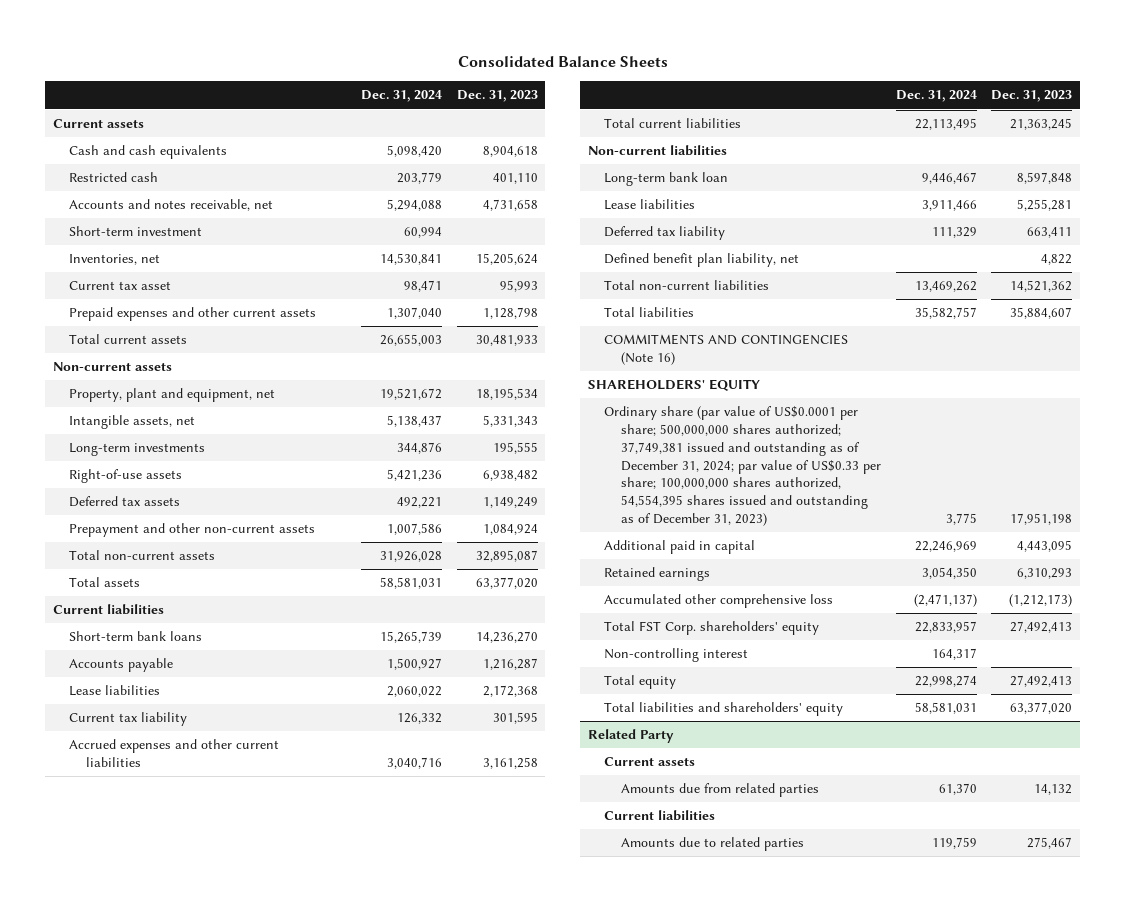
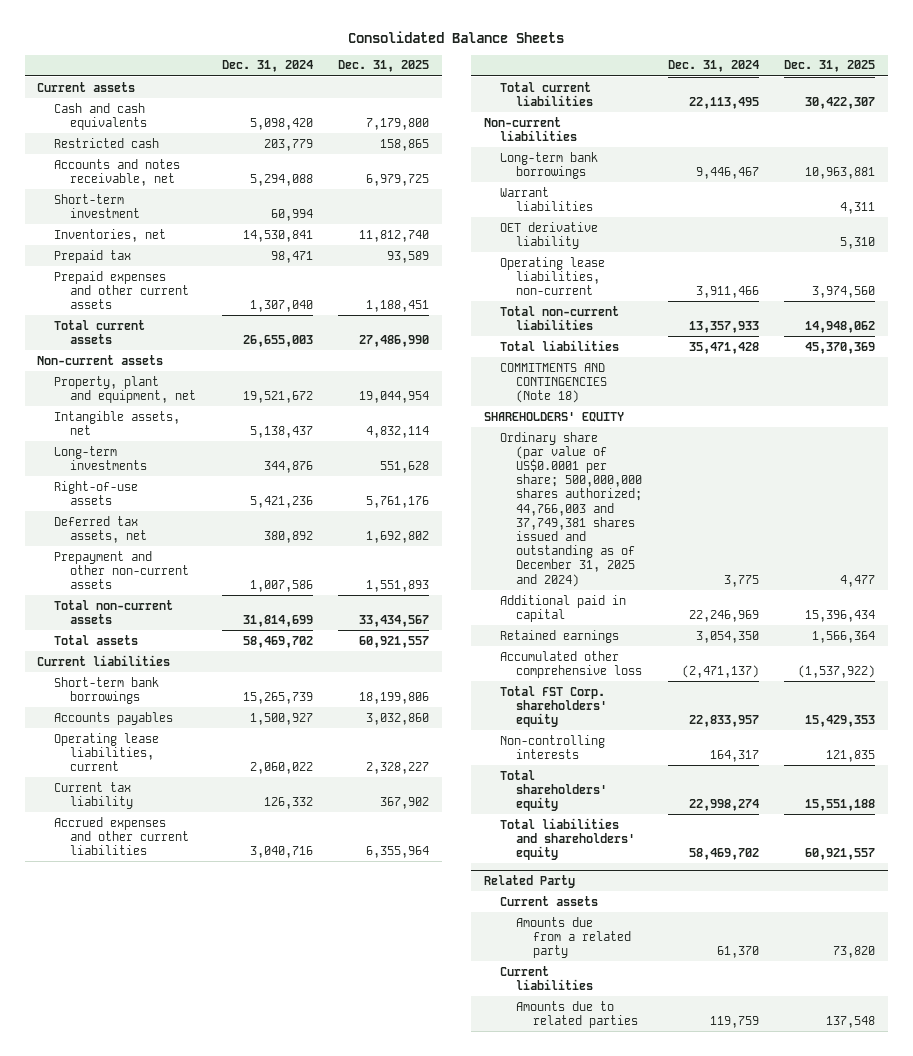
- | Dec. 31, 2024 | Dec. 31, 2023
+ | Dec. 31, 2024 | Dec. 31, 2025
- Current tax asset | 98,471 | 95,993
+ Prepaid tax | 98,471 | 93,589
- Deferred tax assets | 492,221 | 1,149,249
+ Deferred tax assets, net | 380,892 | 1,692,802
- Total non-current assets | 31,926,028 | 32,895,087
- Total assets | 58,581,031 | 63,377,020
+ Total non-current assets | 31,814,699 | 33,434,567
+ Total assets | 58,469,702 | 60,921,557
- Short-term bank loans | 15,265,739 | 14,236,270
- Accounts payable | 1,500,927 | 1,216,287
- Lease liabilities | 2,060,022 | 2,172,368
+ Short-term bank borrowings | 15,265,739 | 18,199,806
+ Accounts payables | 1,500,927 | 3,032,860
+ Operating lease liabilities, current | 2,060,022 | 2,328,227
- Long-term bank loan | 9,446,467 | 8,597,848
- Lease liabilities | 3,911,466 | 5,255,281
- Deferred tax liability | 111,329 | 663,411
- Defined benefit plan liability, net | | 4,822
- Total non-current liabilities | 13,469,262 | 14,521,362
- Total liabilities | 35,582,757 | 35,884,607
- COMMITMENTS AND CONTINGENCIES (Note 16)
+ Long-term bank borrowings | 9,446,467 | 10,963,881
+ Warrant liabilities | | 4,311
+ OET derivative liability | | 5,310
+ Operating lease liabilities, non-current | 3,911,466 | 3,974,560
+ Total non-current liabilities | 13,357,933 | 14,948,062
+ Total liabilities | 35,471,428 | 45,370,369
+ COMMITMENTS AND CONTINGENCIES (Note 18)
- Ordinary share (par value of US$0.0001 per share; 500,000,000 shares authorized; 37,749,381 issued and outstanding as of December 31, 2024; par value of US$0.33 per share; 100,000,000 shares authorized, 54,554,395 shares issued and outstanding as of December 31, 2023) | 3,775 | 17,951,198
+ Ordinary share (par value of US$0.0001 per share; 500,000,000 shares authorized; 44,766,003 and 37,749,381 shares issued and outstanding as of December 31, 2025 and 2024) | 3,775 | 4,477
- Non-controlling interest | 164,317 |
- Total equity | 22,998,274 | 27,492,413
- Total liabilities and shareholders' equity | 58,581,031 | 63,377,020
+ Non-controlling interests | 164,317 | 121,835
+ Total shareholders' equity | 22,998,274 | 15,551,188
+ Total liabilities and shareholders' equity | 58,469,702 | 60,921,557
@ Related Party
- Amounts due from related parties | 61,370 | 14,132
+ Amounts due from a related party | 61,370 | 73,820

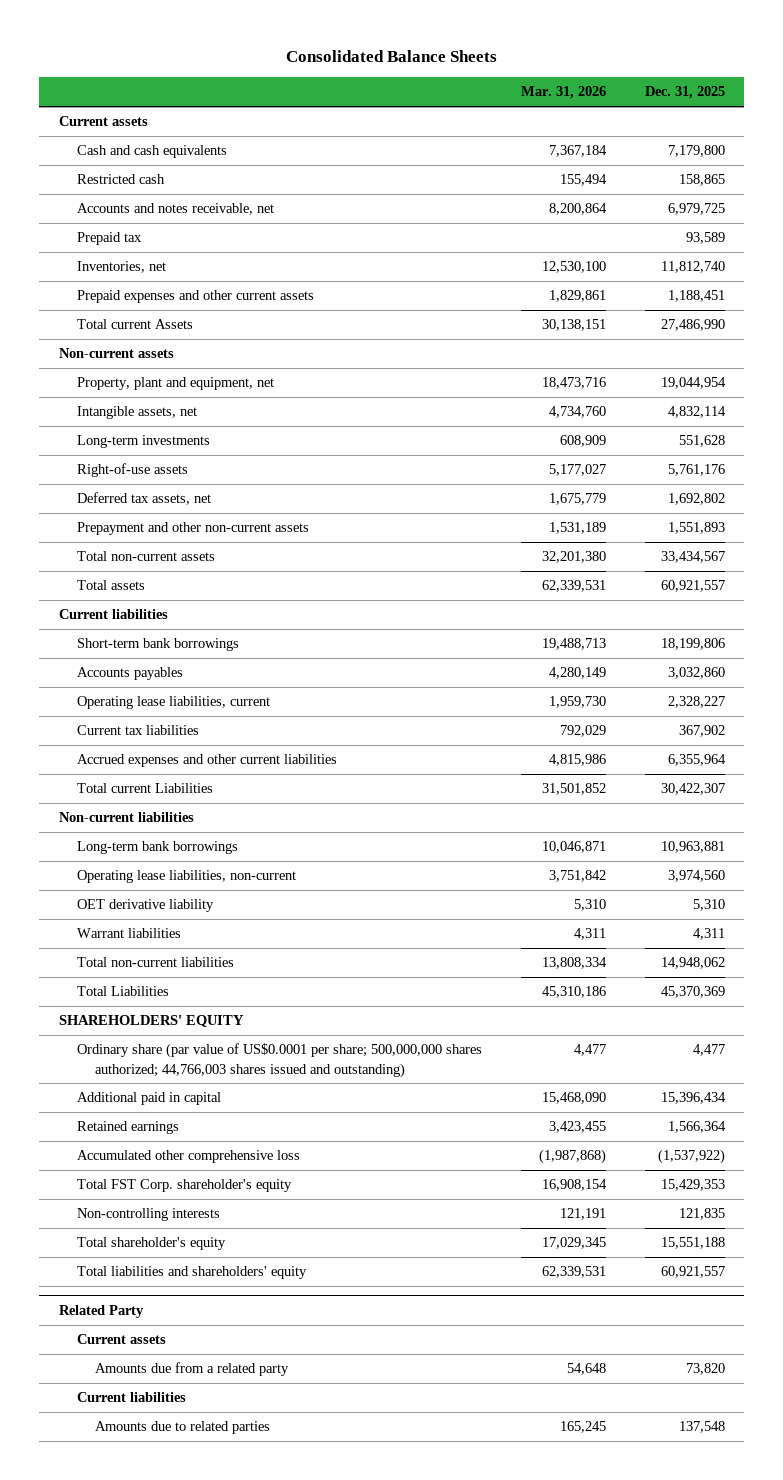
- | Dec. 31, 2024 | Dec. 31, 2025
+ | Mar. 31, 2026 | Dec. 31, 2025
- Short-term investment | 60,994 |
moved down: Inventories, net | 12,530,100 | 11,812,740
- Total current assets | 26,655,003 | 27,486,990
+ Total current Assets | 30,138,151 | 27,486,990
- Current tax liability | 126,332 | 367,902
+ Current tax liabilities | 792,029 | 367,902
- Total current liabilities | 22,113,495 | 30,422,307
+ Total current Liabilities | 31,501,852 | 30,422,307
moved down: OET derivative liability | 5,310 | 5,310
moved down: Warrant liabilities | 4,311 | 4,311
- Total liabilities | 35,471,428 | 45,370,369
- COMMITMENTS AND CONTINGENCIES (Note 18)
+ Total Liabilities | 45,310,186 | 45,370,369
- Ordinary share (par value of US$0.0001 per share; 500,000,000 shares authorized; 44,766,003 and 37,749,381 shares issued and outstanding as of December 31, 2025 and 2024) | 3,775 | 4,477
+ Ordinary share (par value of US$0.0001 per share; 500,000,000 shares authorized; 44,766,003 shares issued and outstanding) | 4,477 | 4,477
- Total FST Corp. shareholders' equity | 22,833,957 | 15,429,353
+ Total FST Corp. shareholder's equity | 16,908,154 | 15,429,353
- Total shareholders' equity | 22,998,274 | 15,551,188
+ Total shareholder's equity | 17,029,345 | 15,551,188

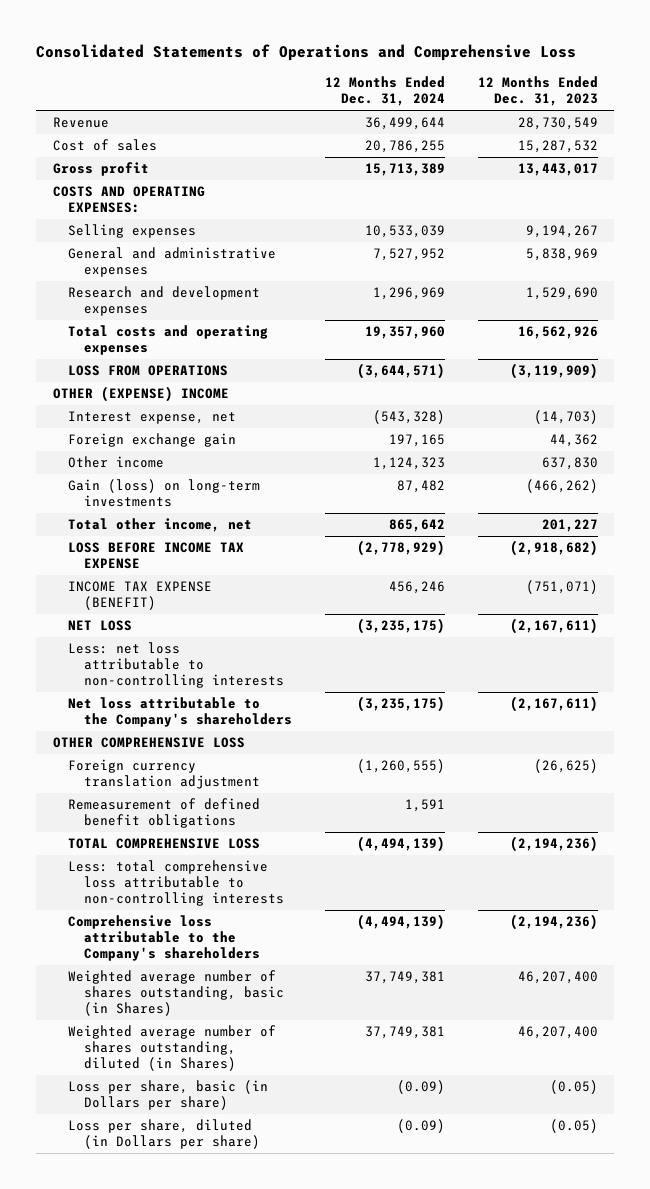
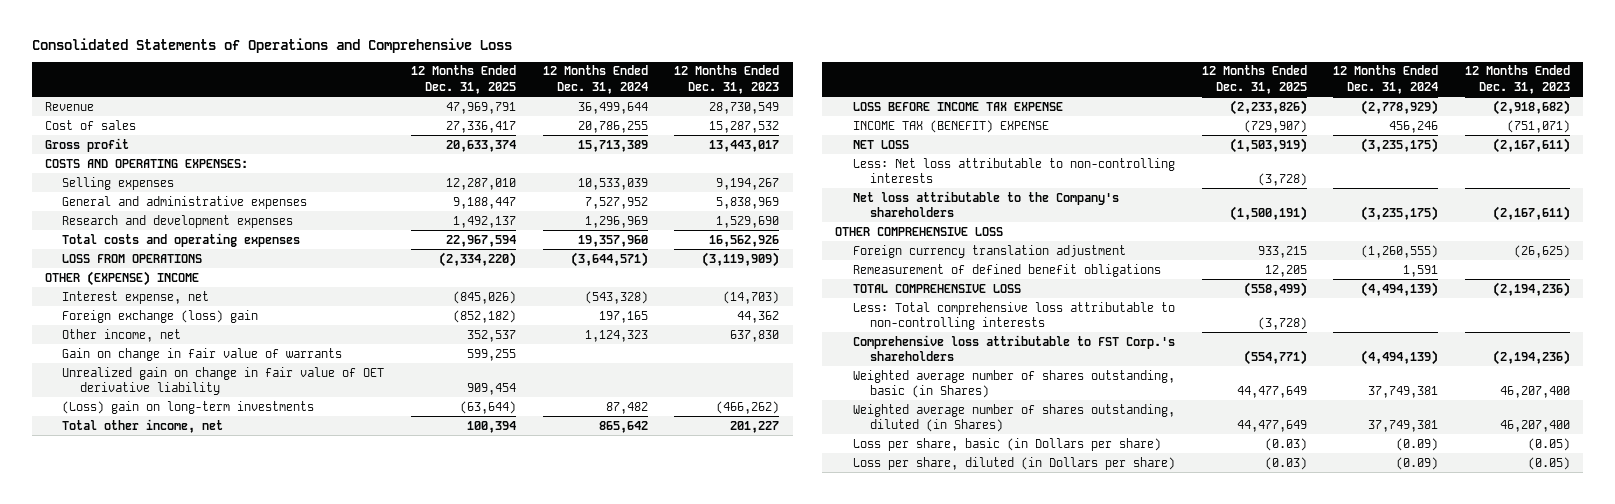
- | 12 Months Ended Dec. 31, 2024 | 12 Months Ended Dec. 31, 2023
+ | 12 Months Ended Dec. 31, 2025 | 12 Months Ended Dec. 31, 2024 | 12 Months Ended Dec. 31, 2023
- Foreign exchange gain | 197,165 | 44,362
- Other income | 1,124,323 | 637,830
- Gain (loss) on long-term investments | 87,482 | (466,262)
+ Foreign exchange (loss) gain | (852,182) | 197,165 | 44,362
+ Other income, net | 352,537 | 1,124,323 | 637,830
+ Gain on change in fair value of warrants | 599,255 | |
+ Unrealized gain on change in fair value of OET derivative liability | 909,454 | |
+ (Loss) gain on long-term investments | (63,644) | 87,482 | (466,262)
- INCOME TAX EXPENSE (BENEFIT) | 456,246 | (751,071)
+ INCOME TAX (BENEFIT) EXPENSE | (729,907) | 456,246 | (751,071)
- Less: net loss attributable to non-controlling interests
+ Less: Net loss attributable to non-controlling interests | (3,728) | |
- Less: total comprehensive loss attributable to non-controlling interests
- Comprehensive loss attributable to the Company's shareholders | (4,494,139) | (2,194,236)
+ Less: Total comprehensive loss attributable to non-controlling interests | (3,728) | |
+ Comprehensive loss attributable to FST Corp.'s shareholders | (554,771) | (4,494,139) | (2,194,236)

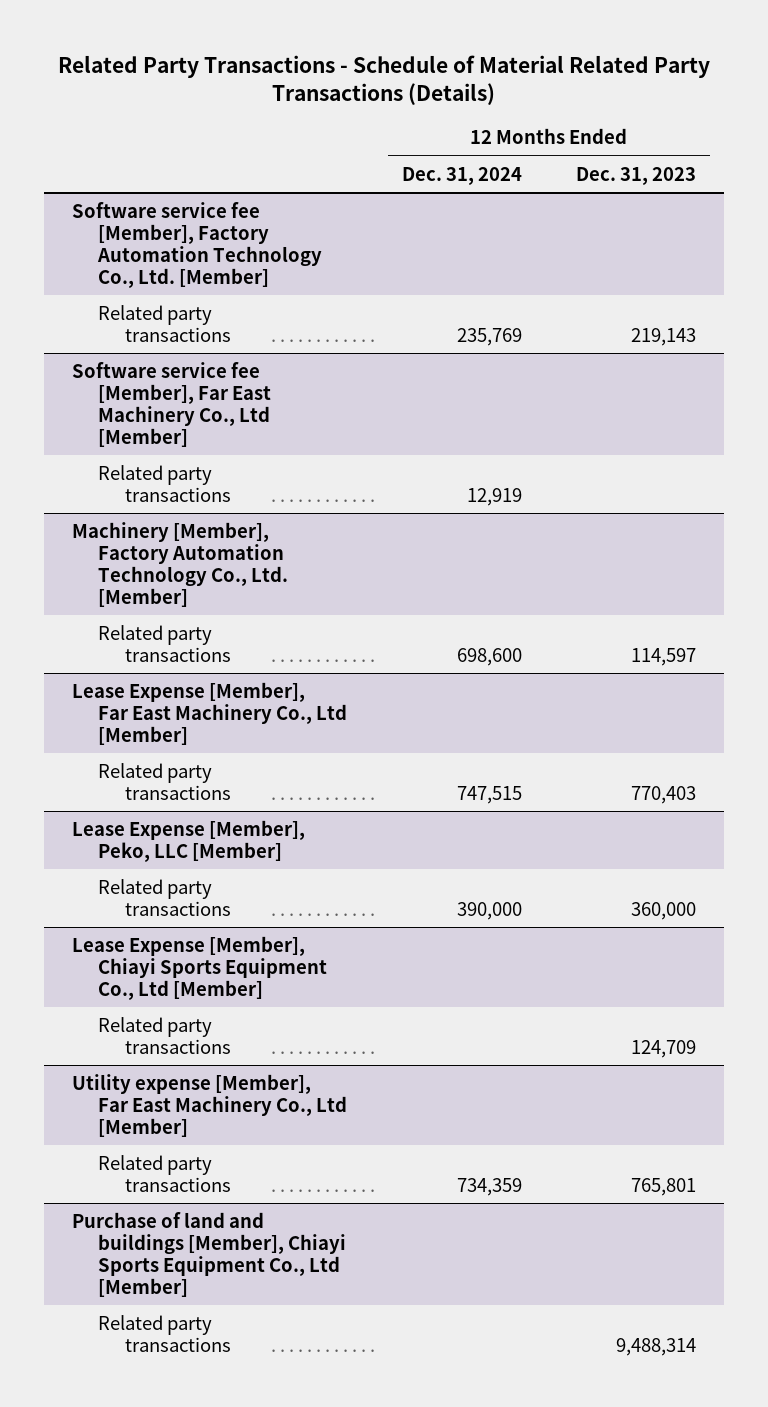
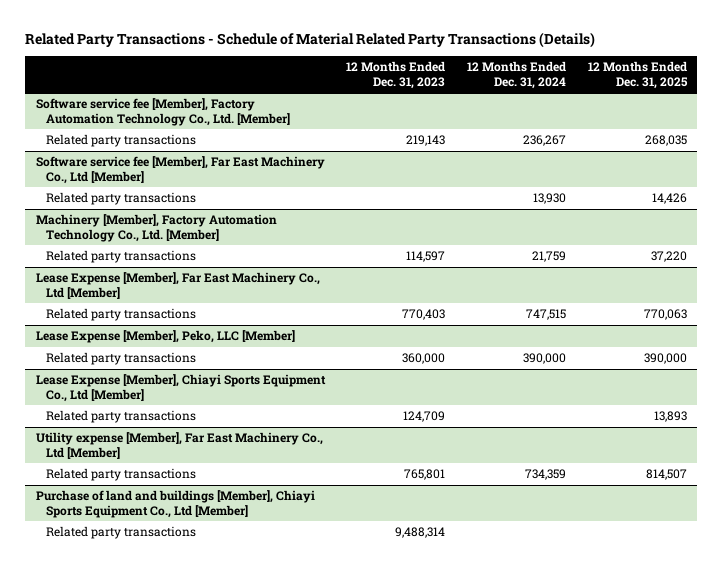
- | 12 Months Ended Dec. 31, 2024 | 12 Months Ended Dec. 31, 2023
+ | 12 Months Ended Dec. 31, 2023 | 12 Months Ended Dec. 31, 2024 | 12 Months Ended Dec. 31, 2025
@ Software service fee [Member], Factory Automation Technology Co., Ltd. [Member]
- Related party transactions | 235,769 | 219,143
+ Related party transactions | 219,143 | 236,267 | 268,035
@ Software service fee [Member], Far East Machinery Co., Ltd [Member]
- Related party transactions | 12,919 |
+ Related party transactions | | 13,930 | 14,426
@ Machinery [Member], Factory Automation Technology Co., Ltd. [Member]
- Related party transactions | 698,600 | 114,597
+ Related party transactions | 114,597 | 21,759 | 37,220

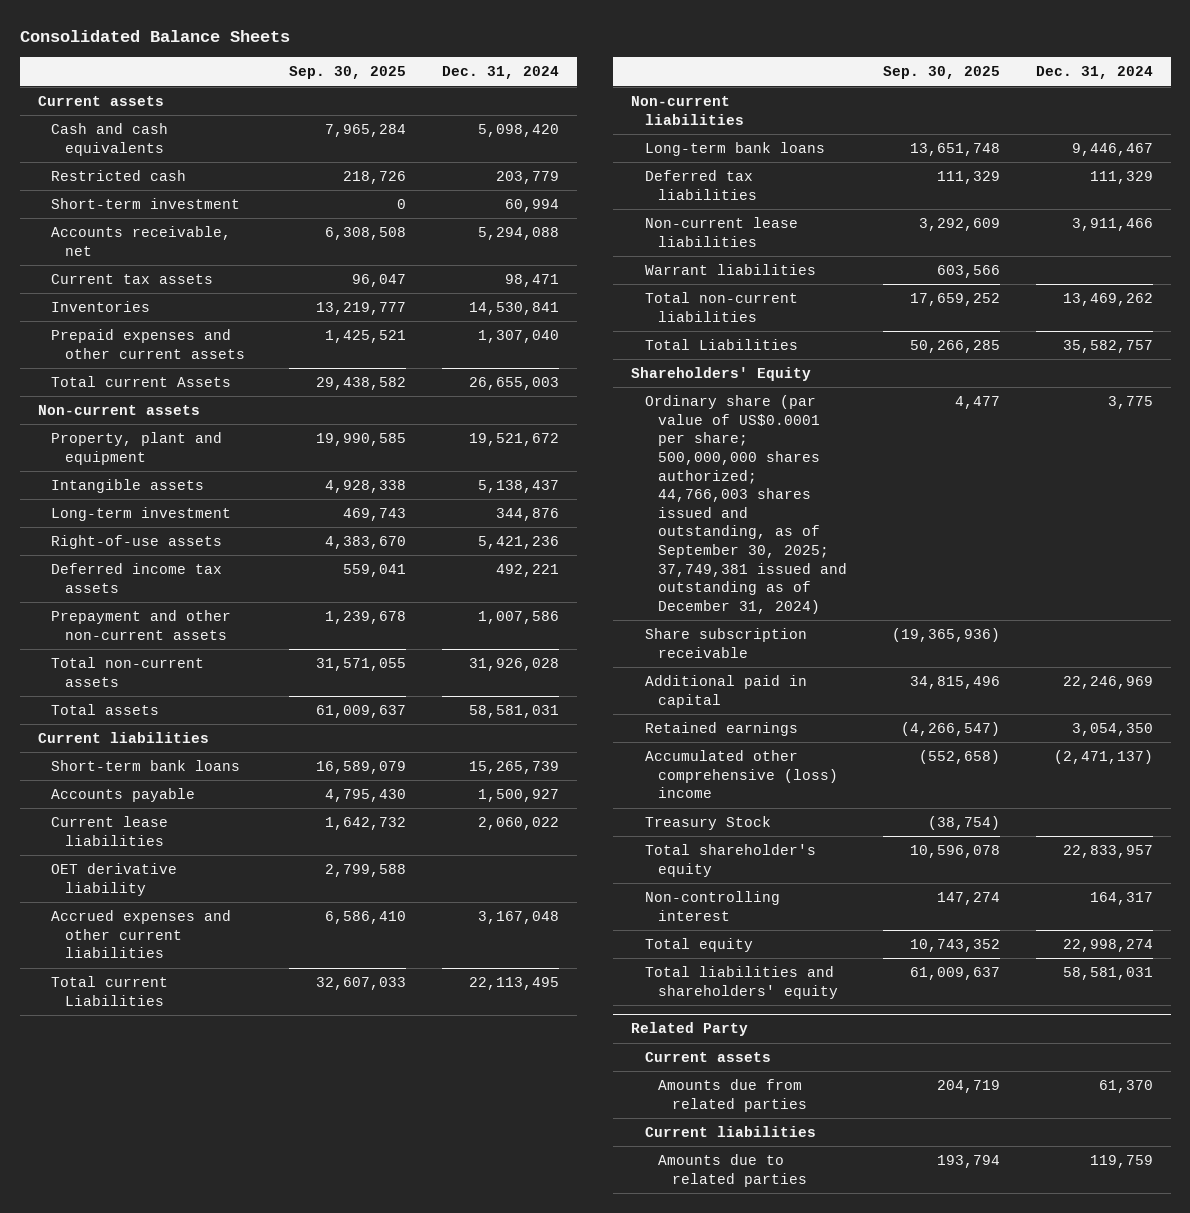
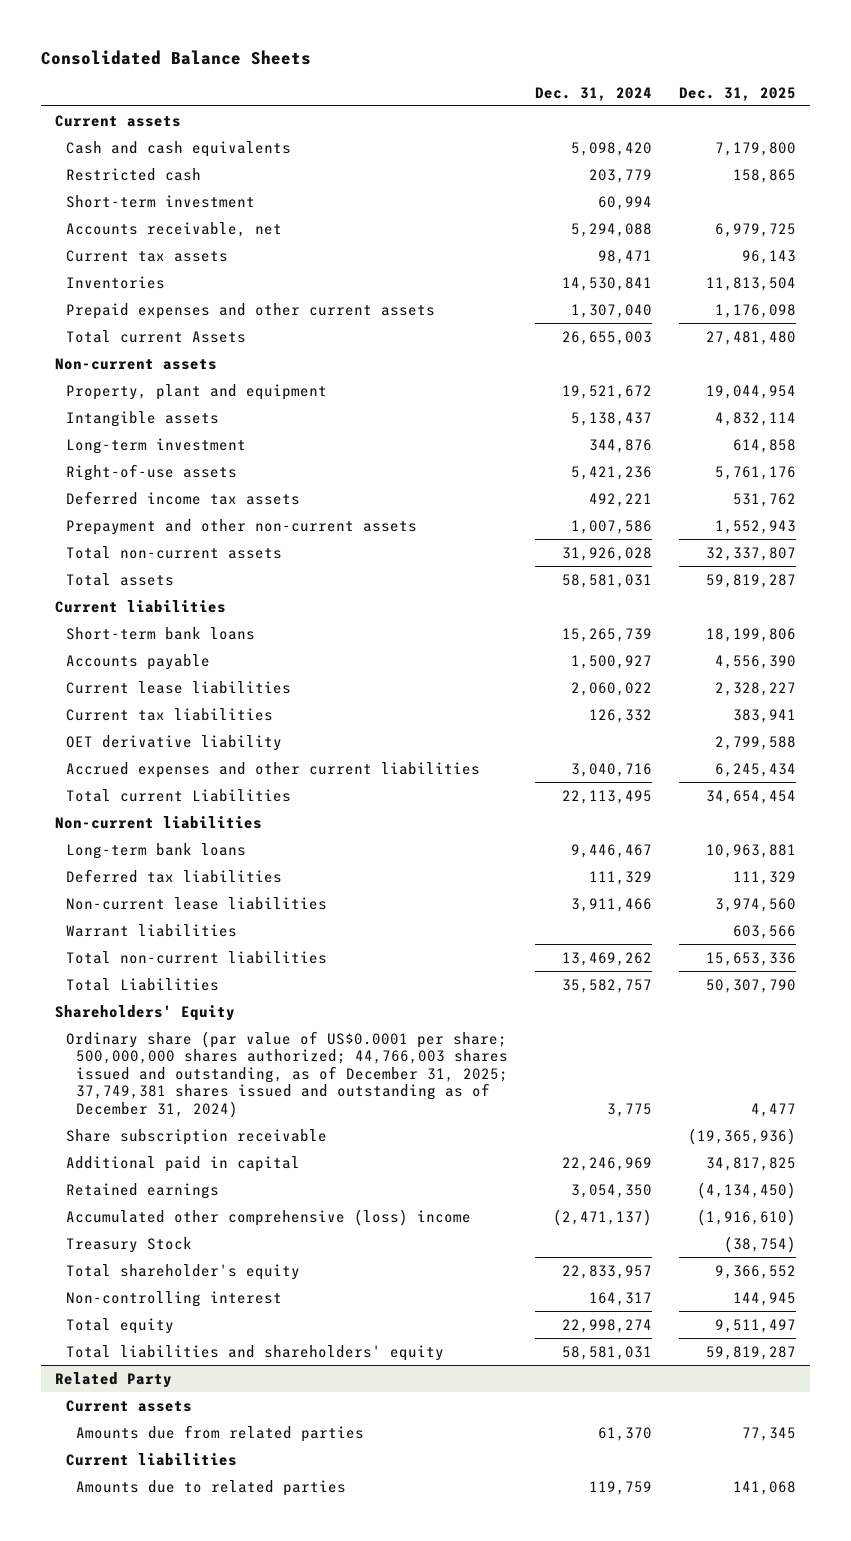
- | Sep. 30, 2025 | Dec. 31, 2024
+ | Dec. 31, 2024 | Dec. 31, 2025
+ Current tax liabilities | 126,332 | 383,941
- Accrued expenses and other current liabilities | 6,586,410 | 3,167,048
+ Accrued expenses and other current liabilities | 3,040,716 | 6,245,434
- Ordinary share (par value of US$0.0001 per share; 500,000,000 shares authorized; 44,766,003 shares issued and outstanding, as of September 30, 2025; 37,749,381 issued and outstanding as of December 31, 2024) | 4,477 | 3,775
+ Ordinary share (par value of US$0.0001 per share; 500,000,000 shares authorized; 44,766,003 shares issued and outstanding, as of December 31, 2025; 37,749,381 shares issued and outstanding as of December 31, 2024) | 3,775 | 4,477

